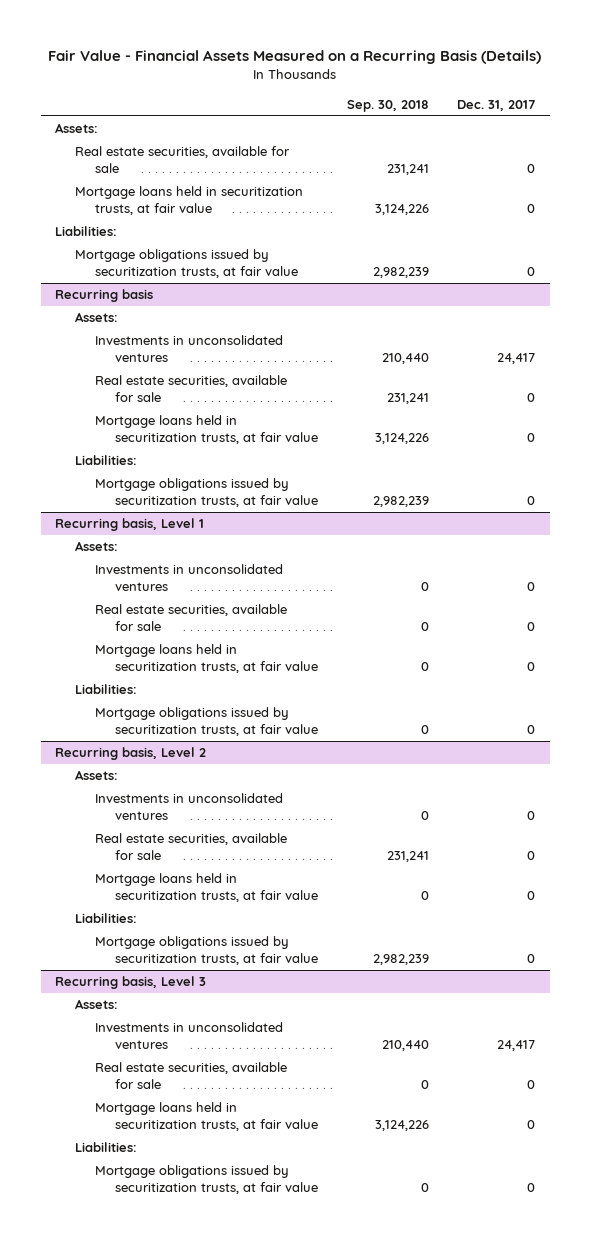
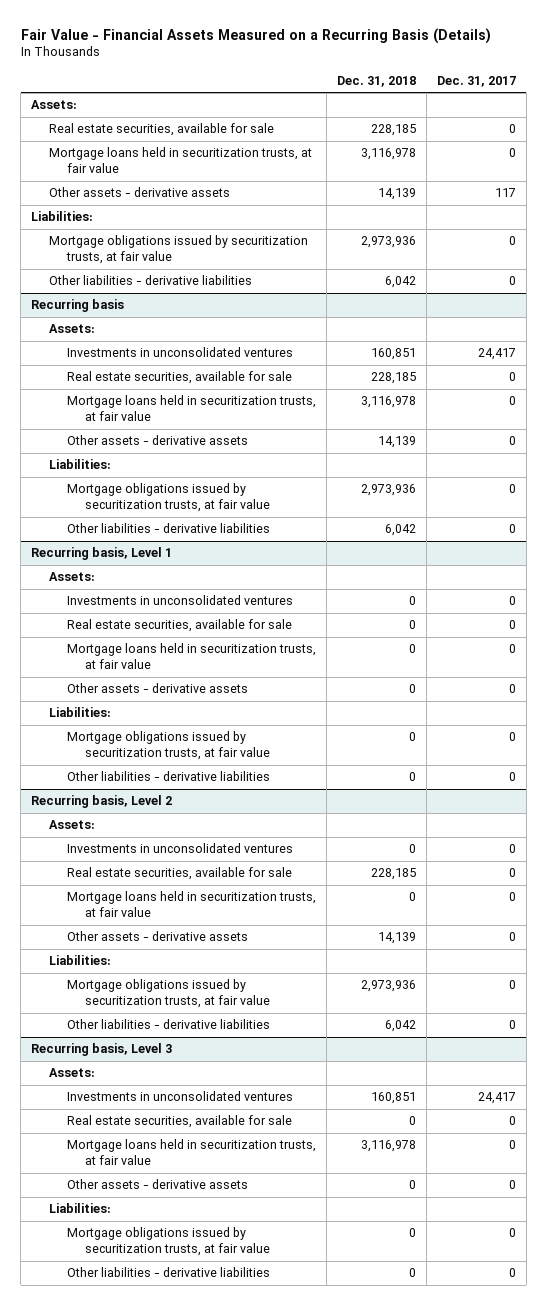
- | Sep. 30, 2018 | Dec. 31, 2017
+ | Dec. 31, 2018 | Dec. 31, 2017
+ Other assets - derivative assets | 14,139 | 117
+ Other liabilities - derivative liabilities | 6,042 | 0
@ Recurring basis
+ Other assets - derivative assets | 14,139 | 0
+ Other liabilities - derivative liabilities | 6,042 | 0
@ Recurring basis, Level 1
+ Other assets - derivative assets | 0 | 0
+ Other liabilities - derivative liabilities | 0 | 0
@ Recurring basis, Level 2
+ Other assets - derivative assets | 14,139 | 0
+ Other liabilities - derivative liabilities | 6,042 | 0
@ Recurring basis, Level 3
+ Other assets - derivative assets | 0 | 0
+ Other liabilities - derivative liabilities | 0 | 0

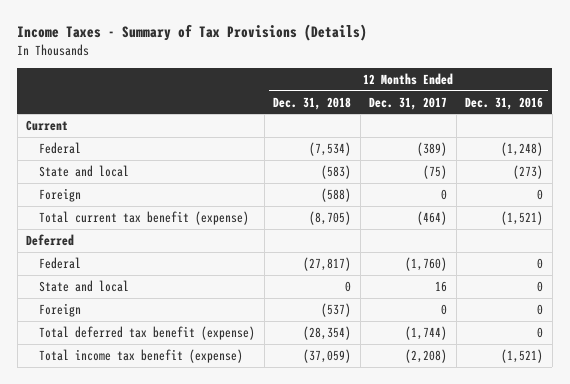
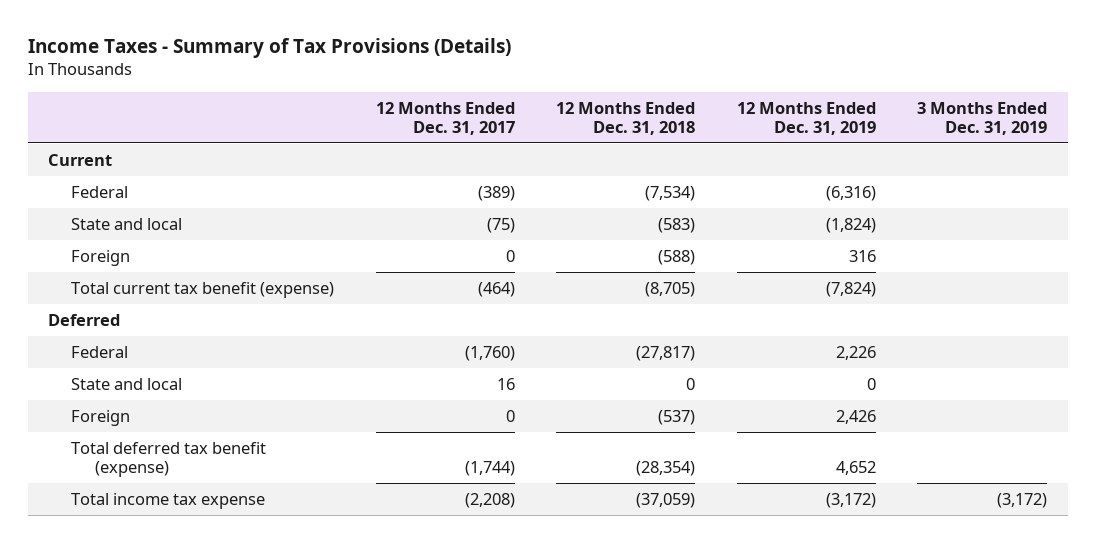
- | 12 Months Ended Dec. 31, 2018 | 12 Months Ended Dec. 31, 2017 | 12 Months Ended Dec. 31, 2016
+ | 12 Months Ended Dec. 31, 2017 | 12 Months Ended Dec. 31, 2018 | 12 Months Ended Dec. 31, 2019 | 3 Months Ended Dec. 31, 2019
- Total income tax benefit (expense) | (37,059) | (2,208) | (1,521)
+ Total income tax expense | (2,208) | (37,059) | (3,172) | (3,172)

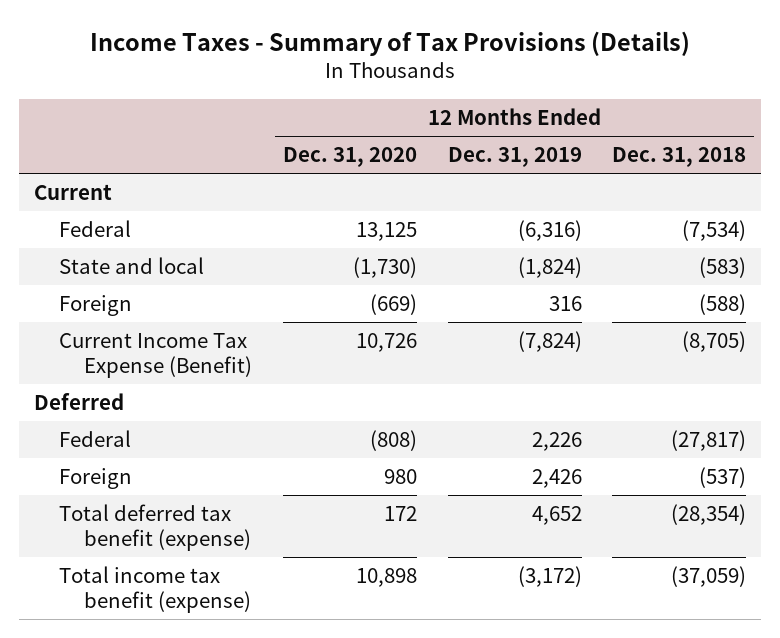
- | 12 Months Ended Dec. 31, 2017 | 12 Months Ended Dec. 31, 2018 | 12 Months Ended Dec. 31, 2019 | 3 Months Ended Dec. 31, 2019
+ | 12 Months Ended Dec. 31, 2020 | 12 Months Ended Dec. 31, 2019 | 12 Months Ended Dec. 31, 2018
- Total current tax benefit (expense) | (464) | (8,705) | (7,824) |
+ Current Income Tax Expense (Benefit) | 10,726 | (7,824) | (8,705)
- State and local | 16 | 0 | 0 |
- Total income tax expense | (2,208) | (37,059) | (3,172) | (3,172)
+ Total income tax benefit (expense) | 10,898 | (3,172) | (37,059)

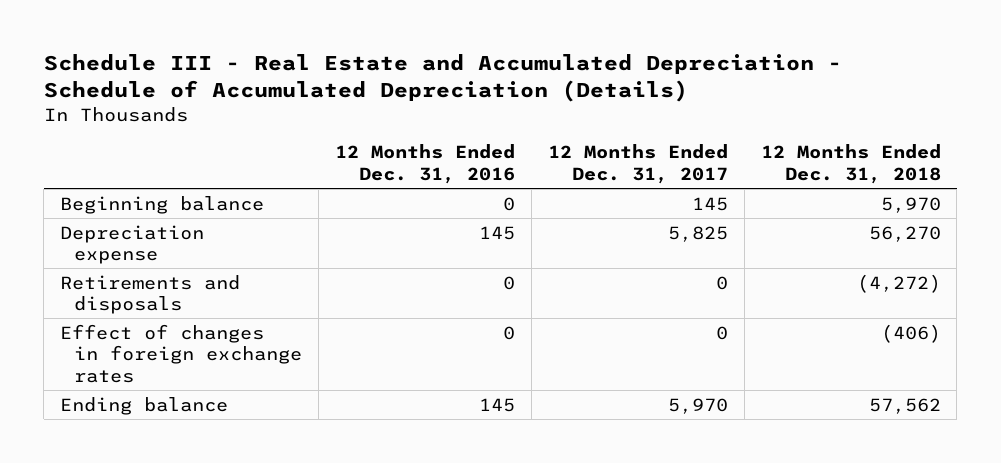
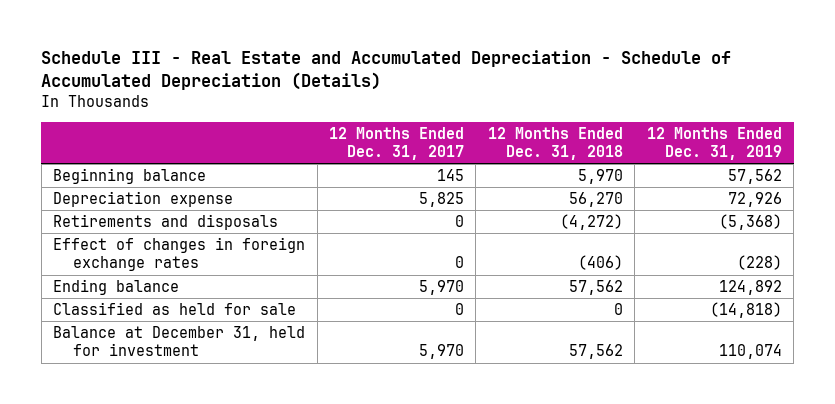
- | 12 Months Ended Dec. 31, 2016 | 12 Months Ended Dec. 31, 2017 | 12 Months Ended Dec. 31, 2018
+ | 12 Months Ended Dec. 31, 2017 | 12 Months Ended Dec. 31, 2018 | 12 Months Ended Dec. 31, 2019
+ Classified as held for sale | 0 | 0 | (14,818)
+ Balance at December 31, held for investment | 5,970 | 57,562 | 110,074

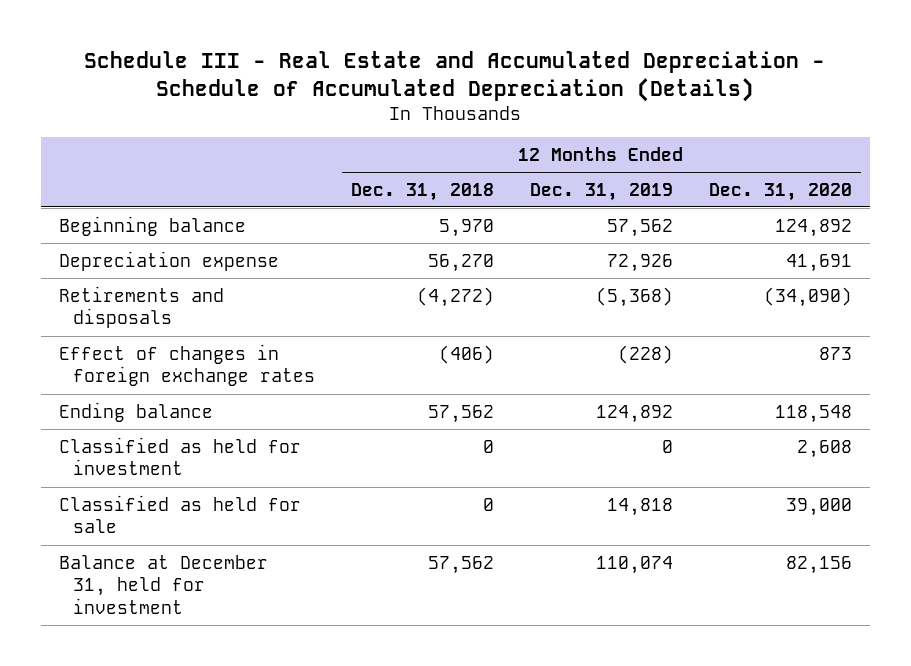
- | 12 Months Ended Dec. 31, 2017 | 12 Months Ended Dec. 31, 2018 | 12 Months Ended Dec. 31, 2019
+ | 12 Months Ended Dec. 31, 2018 | 12 Months Ended Dec. 31, 2019 | 12 Months Ended Dec. 31, 2020
- Classified as held for sale | 0 | 0 | (14,818)
+ Classified as held for investment | 0 | 0 | 2,608
+ Classified as held for sale | 0 | 14,818 | 39,000

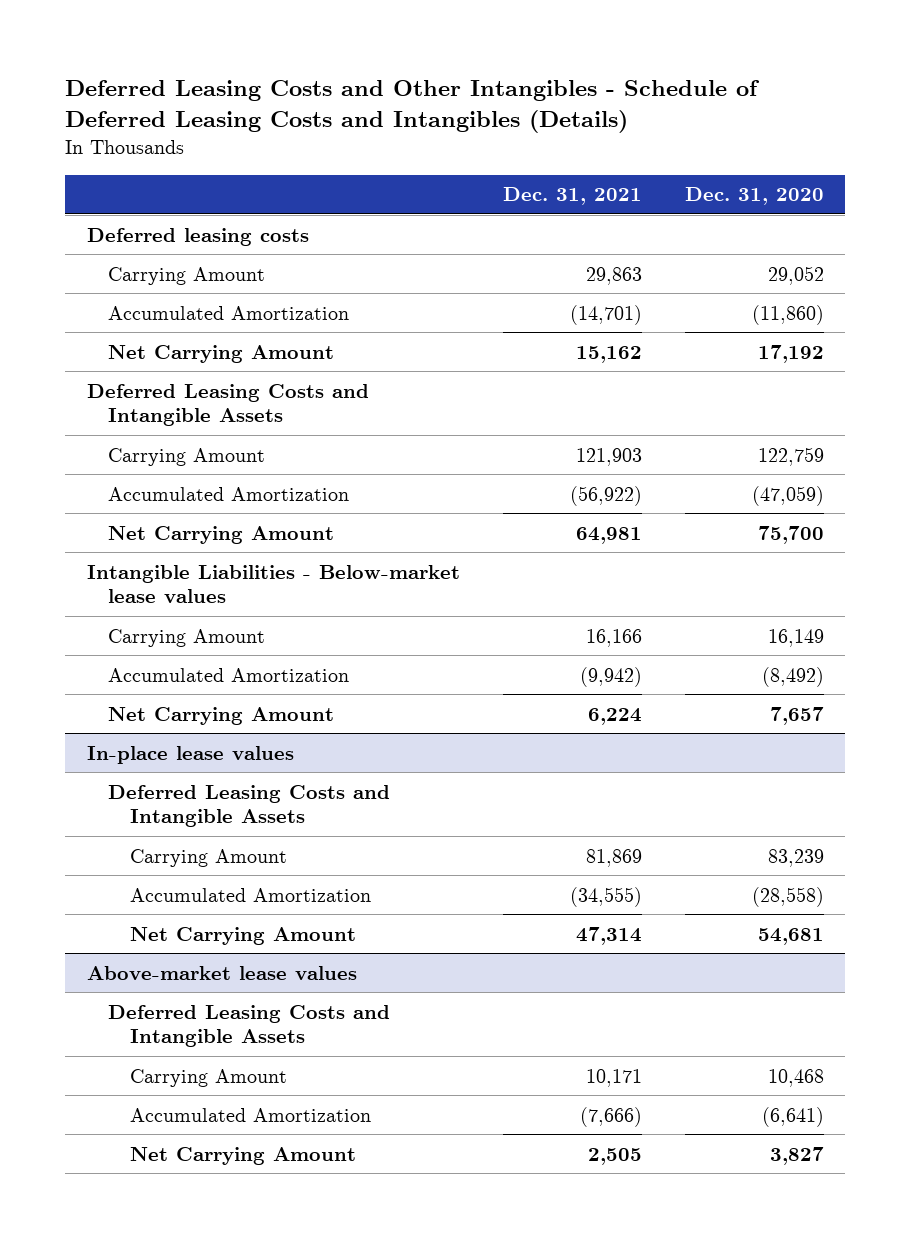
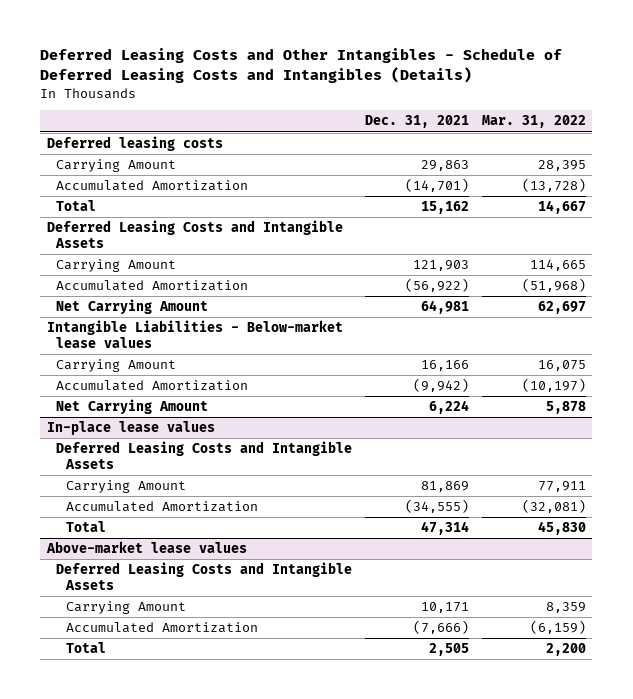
- | Dec. 31, 2021 | Dec. 31, 2020
+ | Dec. 31, 2021 | Mar. 31, 2022
- Net Carrying Amount | 15,162 | 17,192
+ Total | 15,162 | 14,667
@ In-place lease values
- Net Carrying Amount | 47,314 | 54,681
+ Total | 47,314 | 45,830
@ Above-market lease values
- Net Carrying Amount | 2,505 | 3,827
+ Total | 2,505 | 2,200

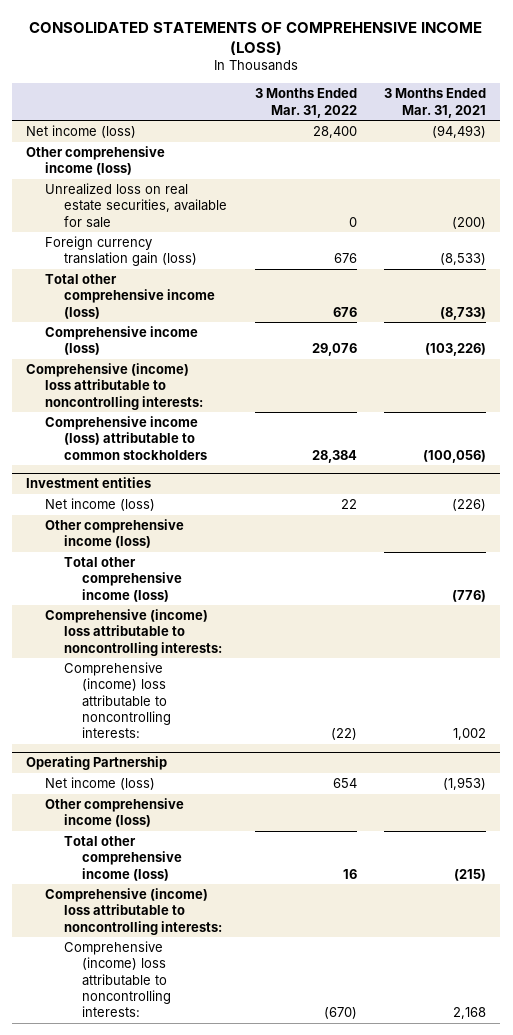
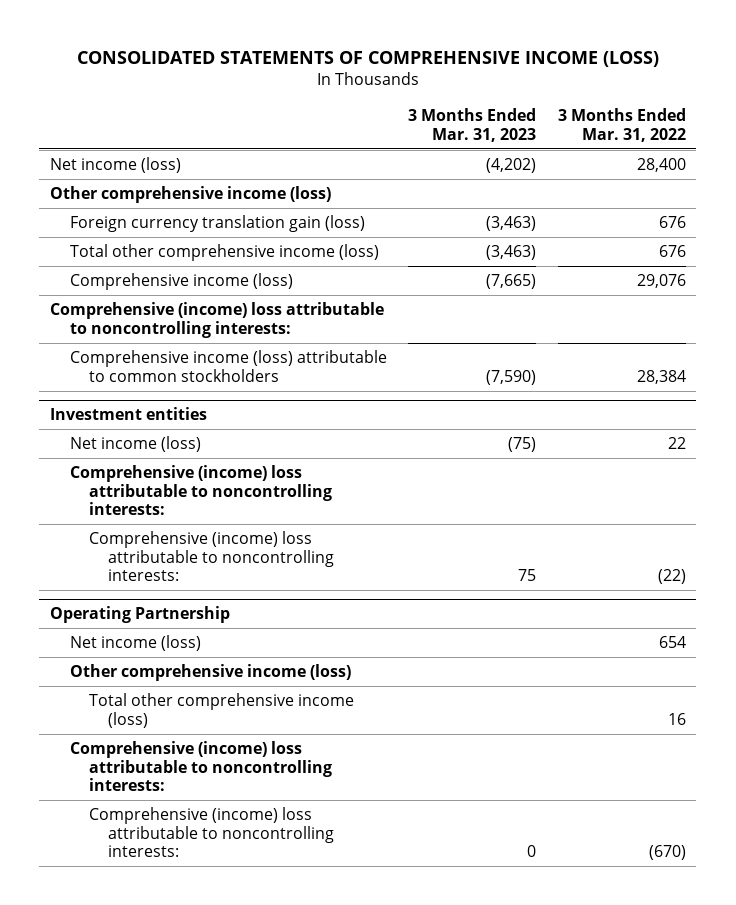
- | 3 Months Ended Mar. 31, 2022 | 3 Months Ended Mar. 31, 2021
+ | 3 Months Ended Mar. 31, 2023 | 3 Months Ended Mar. 31, 2022
- Unrealized loss on real estate securities, available for sale | 0 | (200)
@ Investment entities
- Other comprehensive income (loss)
- Total other comprehensive income (loss) | | (776)

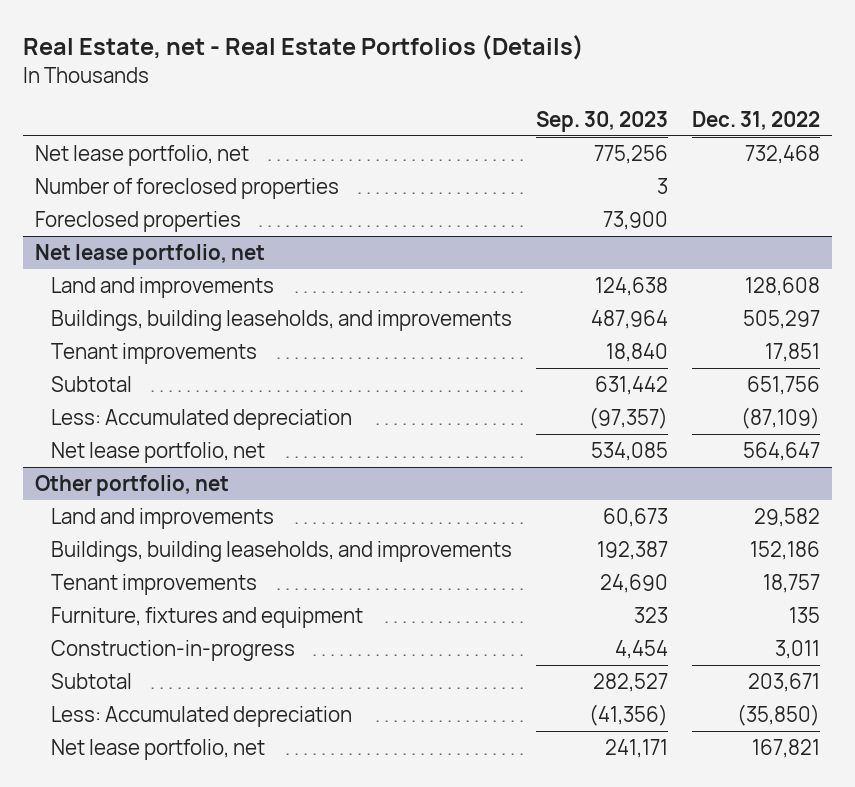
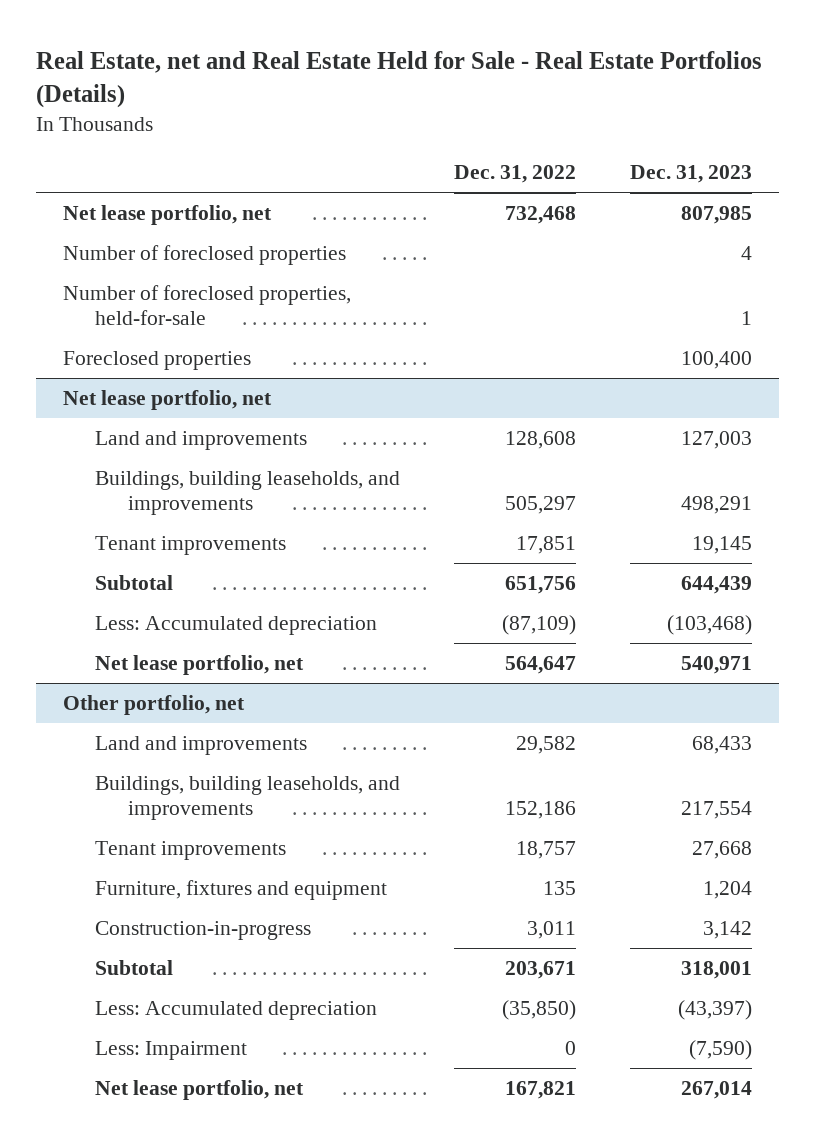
- Real Estate, net - Real Estate Portfolios (Details)
+ Real Estate, net and Real Estate Held for Sale - Real Estate Portfolios (Details)
- | Sep. 30, 2023 | Dec. 31, 2022
+ | Dec. 31, 2022 | Dec. 31, 2023
+ Number of foreclosed properties, held-for-sale | | 1
@ Other portfolio, net
+ Less: Impairment | 0 | (7,590)

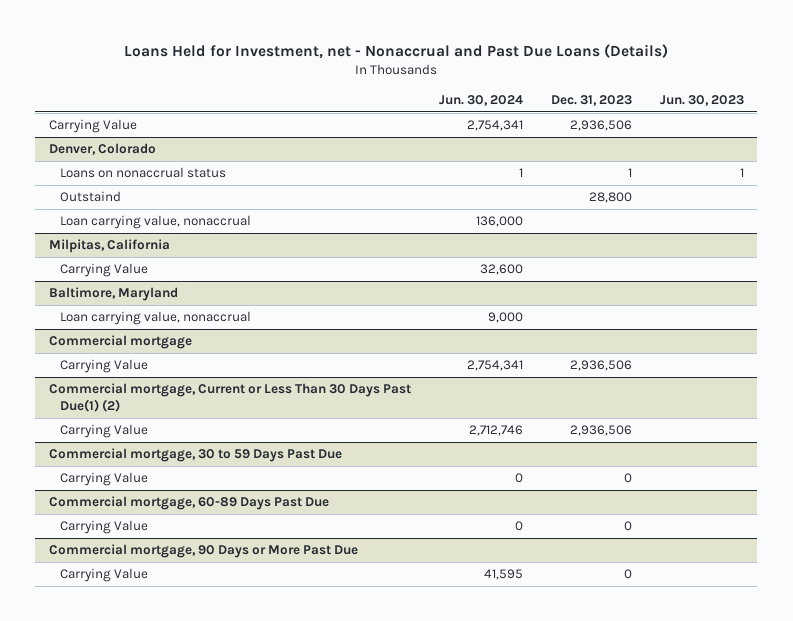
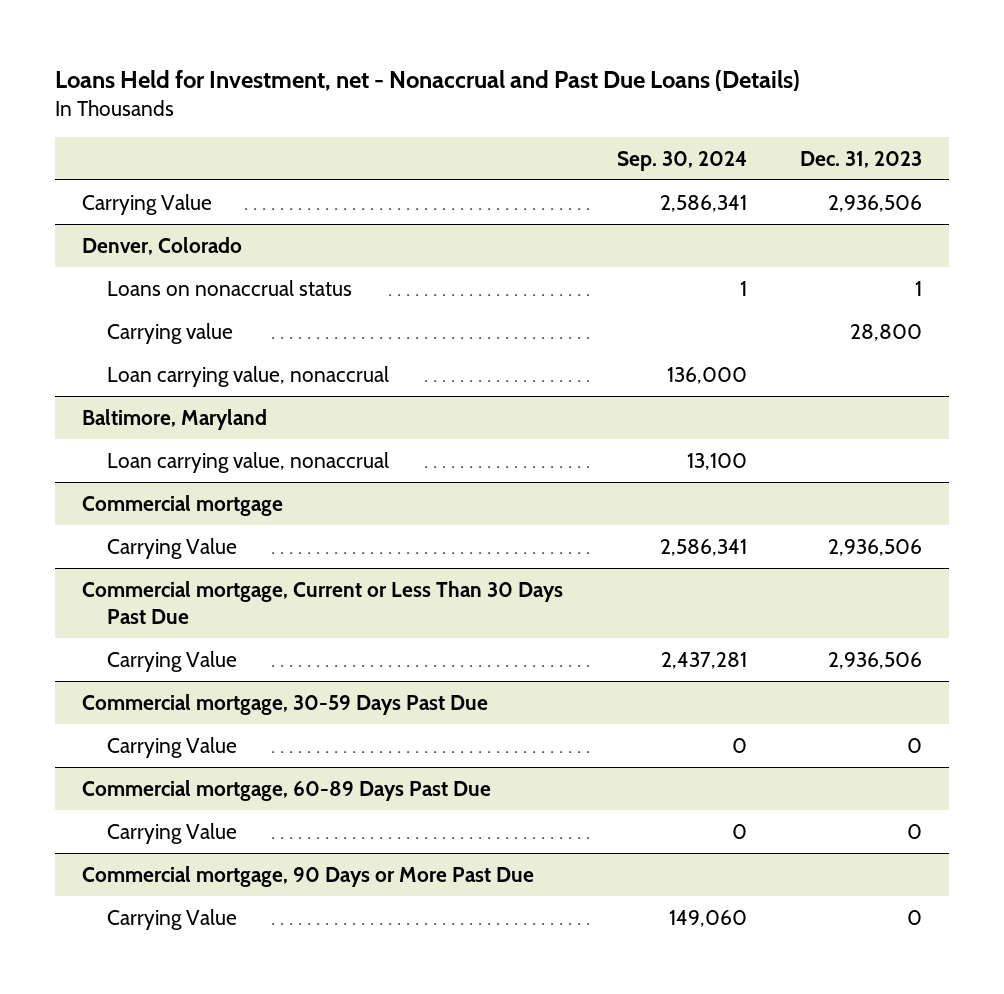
- | Jun. 30, 2024 | Dec. 31, 2023 | Jun. 30, 2023
+ | Sep. 30, 2024 | Dec. 31, 2023
@ Denver, Colorado
- Outstaind | | 28,800 |
+ Carrying value | | 28,800
- Milpitas, California
- Carrying Value | 32,600 | |
- Commercial mortgage, Current or Less Than 30 Days Past Due(1) (2)
+ Commercial mortgage, Current or Less Than 30 Days Past Due
- Commercial mortgage, 30 to 59 Days Past Due
+ Commercial mortgage, 30-59 Days Past Due

